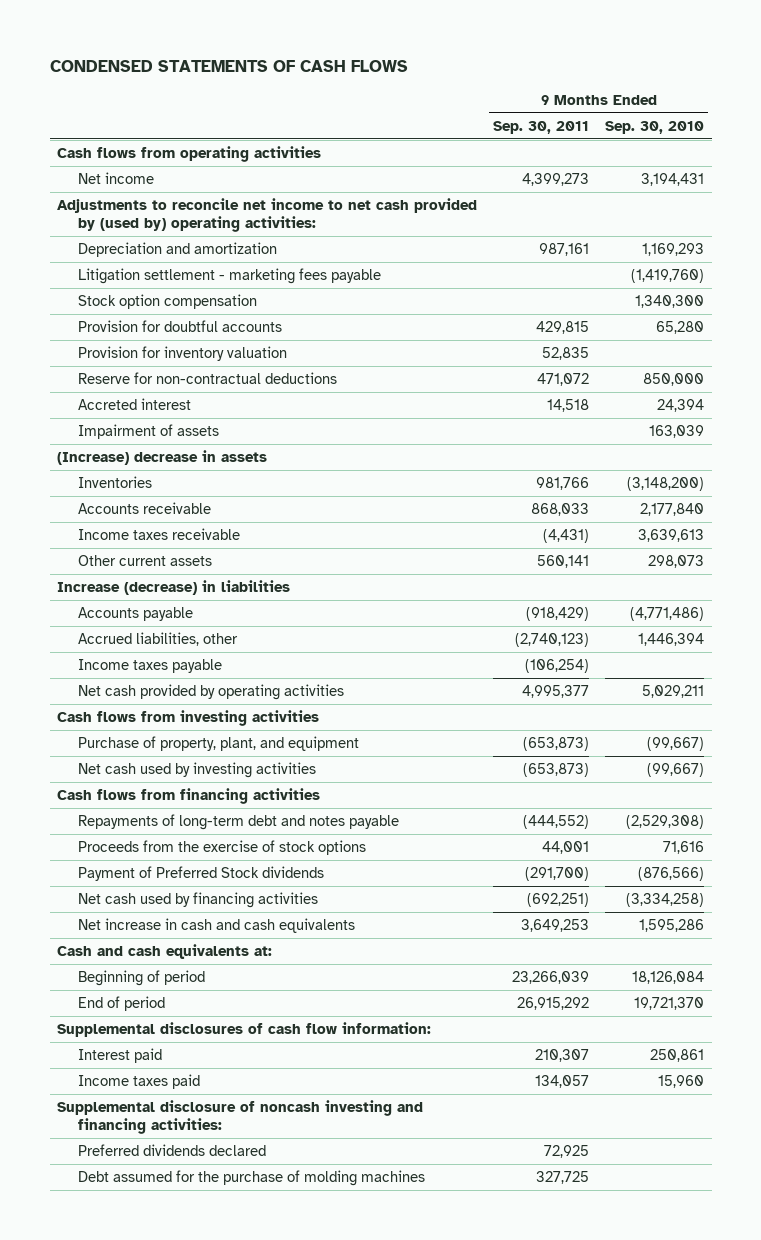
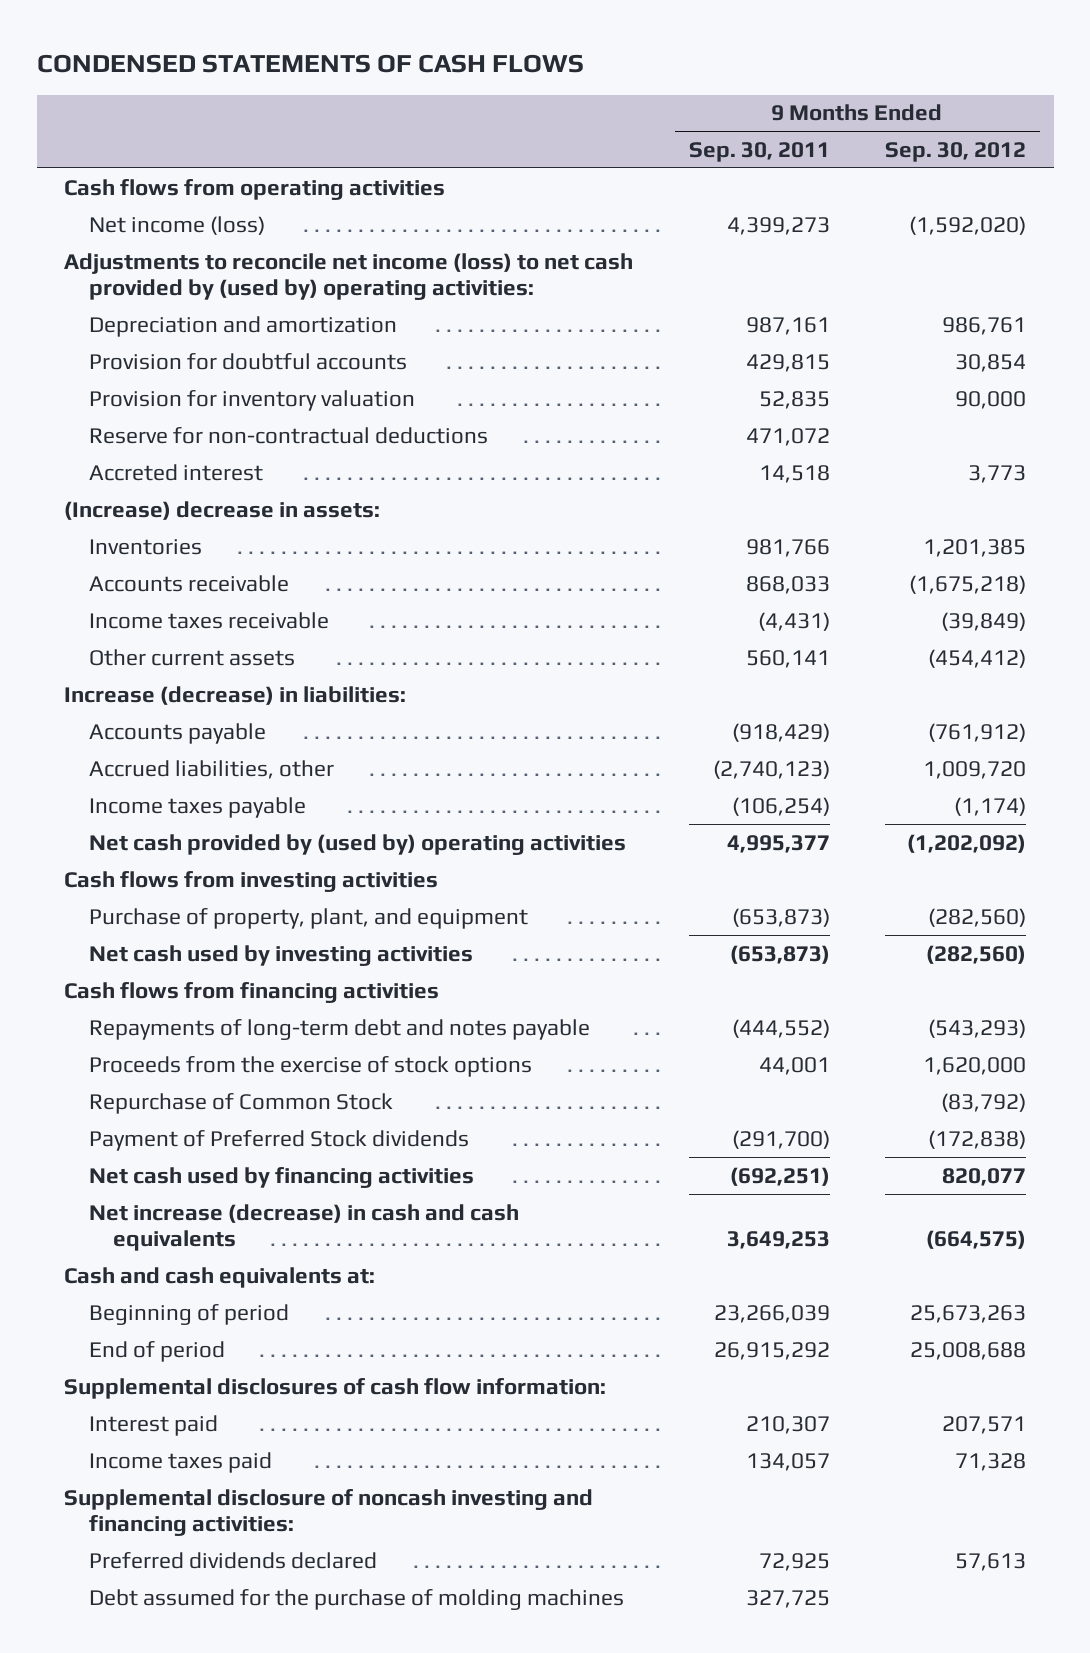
- | 9 Months Ended Sep. 30, 2011 | 9 Months Ended Sep. 30, 2010
+ | 9 Months Ended Sep. 30, 2011 | 9 Months Ended Sep. 30, 2012
- Net income | 4,399,273 | 3,194,431
- Adjustments to reconcile net income to net cash provided by (used by) operating activities:
+ Net income (loss) | 4,399,273 | (1,592,020)
+ Adjustments to reconcile net income (loss) to net cash provided by (used by) operating activities:
- Litigation settlement - marketing fees payable | | (1,419,760)
- Stock option compensation | | 1,340,300
- Impairment of assets | | 163,039
- (Increase) decrease in assets
+ (Increase) decrease in assets:
- Increase (decrease) in liabilities
+ Increase (decrease) in liabilities:
- Net cash provided by operating activities | 4,995,377 | 5,029,211
+ Net cash provided by (used by) operating activities | 4,995,377 | (1,202,092)
+ Repurchase of Common Stock | | (83,792)
- Net increase in cash and cash equivalents | 3,649,253 | 1,595,286
+ Net increase (decrease) in cash and cash equivalents | 3,649,253 | (664,575)

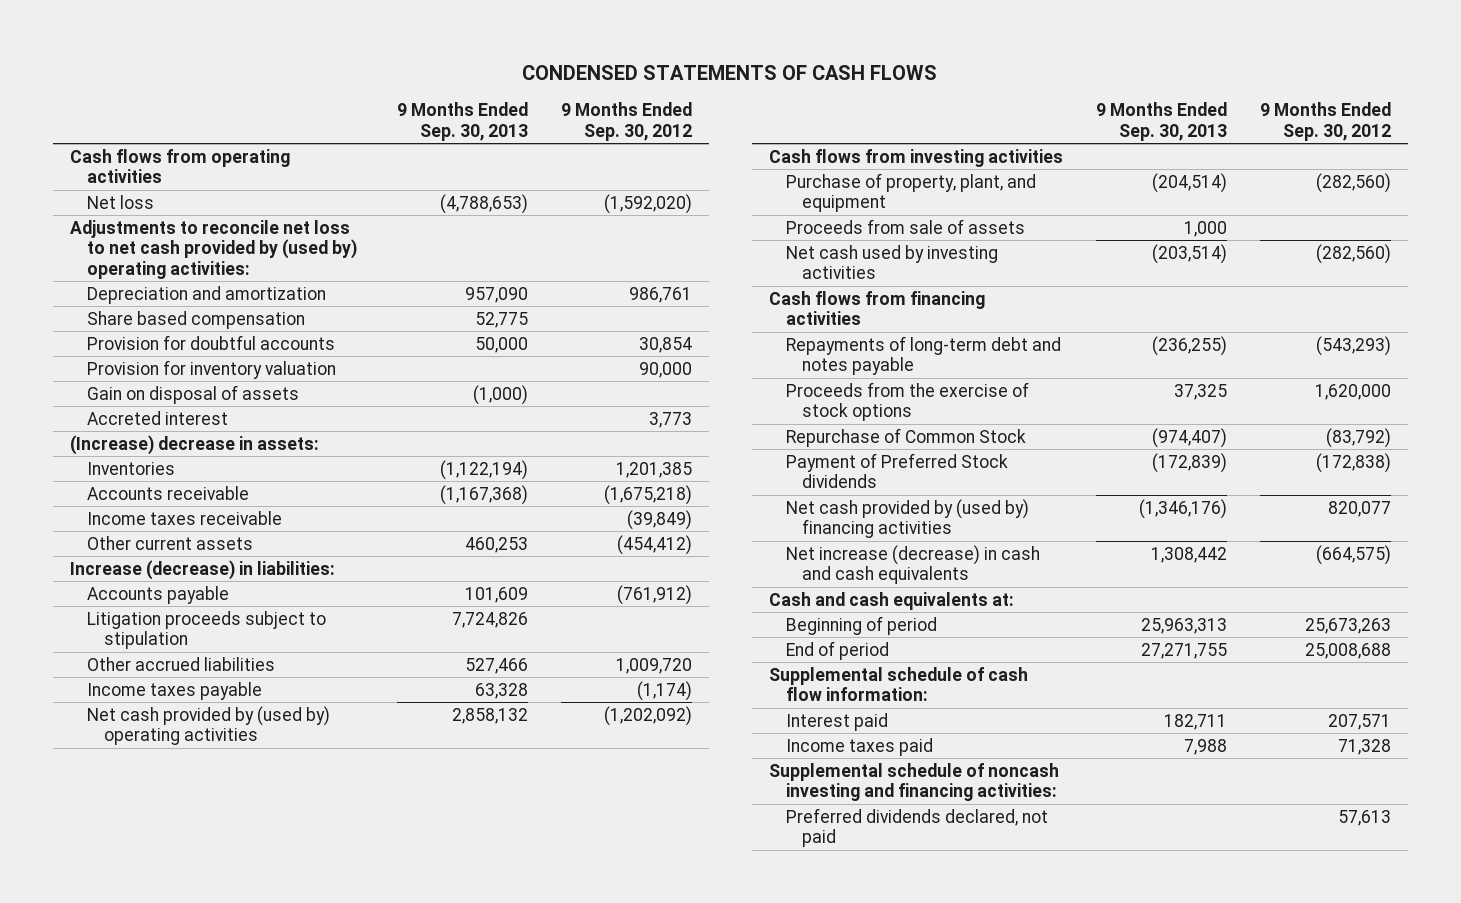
- | 9 Months Ended Sep. 30, 2011 | 9 Months Ended Sep. 30, 2012
+ | 9 Months Ended Sep. 30, 2013 | 9 Months Ended Sep. 30, 2012
- Net income (loss) | 4,399,273 | (1,592,020)
- Adjustments to reconcile net income (loss) to net cash provided by (used by) operating activities:
+ Net loss | (4,788,653) | (1,592,020)
+ Adjustments to reconcile net loss to net cash provided by (used by) operating activities:
+ Share based compensation | 52,775 |
- Reserve for non-contractual deductions | 471,072 |
+ Gain on disposal of assets | (1,000) |
- Accrued liabilities, other | (2,740,123) | 1,009,720
+ Litigation proceeds subject to stipulation | 7,724,826 |
+ Other accrued liabilities | 527,466 | 1,009,720
+ Proceeds from sale of assets | 1,000 |
- Net cash used by financing activities | (692,251) | 820,077
+ Net cash provided by (used by) financing activities | (1,346,176) | 820,077
- Supplemental disclosures of cash flow information:
+ Supplemental schedule of cash flow information:
- Supplemental disclosure of noncash investing and financing activities:
- Preferred dividends declared | 72,925 | 57,613
- Debt assumed for the purchase of molding machines | 327,725 |
+ Supplemental schedule of noncash investing and financing activities:
+ Preferred dividends declared, not paid | | 57,613

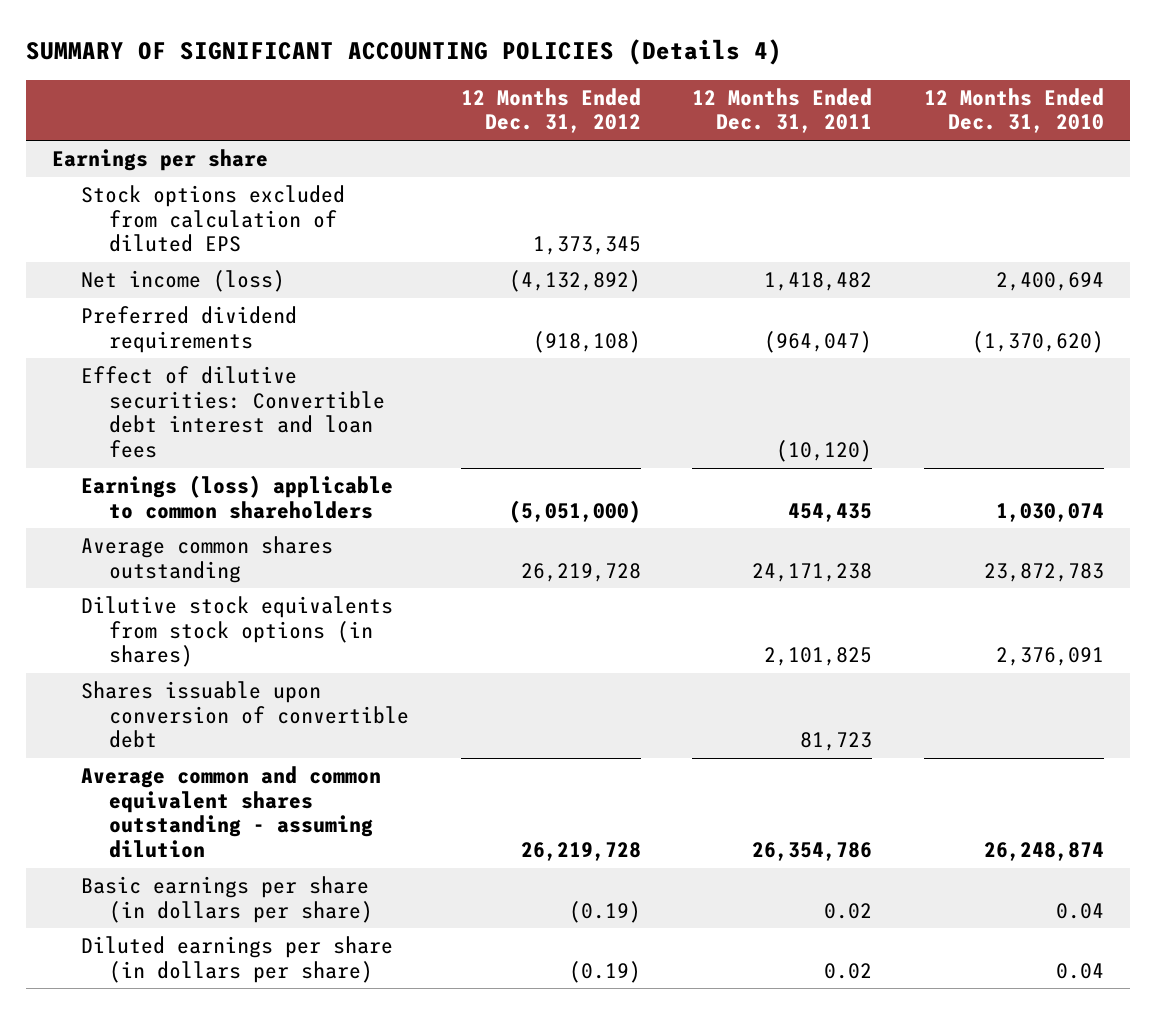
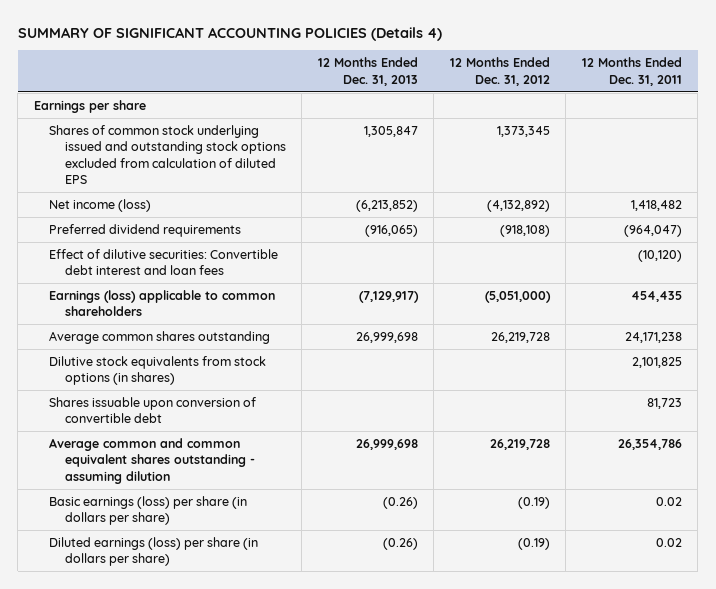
- | 12 Months Ended Dec. 31, 2012 | 12 Months Ended Dec. 31, 2011 | 12 Months Ended Dec. 31, 2010
+ | 12 Months Ended Dec. 31, 2013 | 12 Months Ended Dec. 31, 2012 | 12 Months Ended Dec. 31, 2011
- Stock options excluded from calculation of diluted EPS | 1,373,345 | |
+ Shares of common stock underlying issued and outstanding stock options excluded from calculation of diluted EPS | 1,305,847 | 1,373,345 |
- Basic earnings per share (in dollars per share) | (0.19) | 0.02 | 0.04
- Diluted earnings per share (in dollars per share) | (0.19) | 0.02 | 0.04
+ Basic earnings (loss) per share (in dollars per share) | (0.26) | (0.19) | 0.02
+ Diluted earnings (loss) per share (in dollars per share) | (0.26) | (0.19) | 0.02

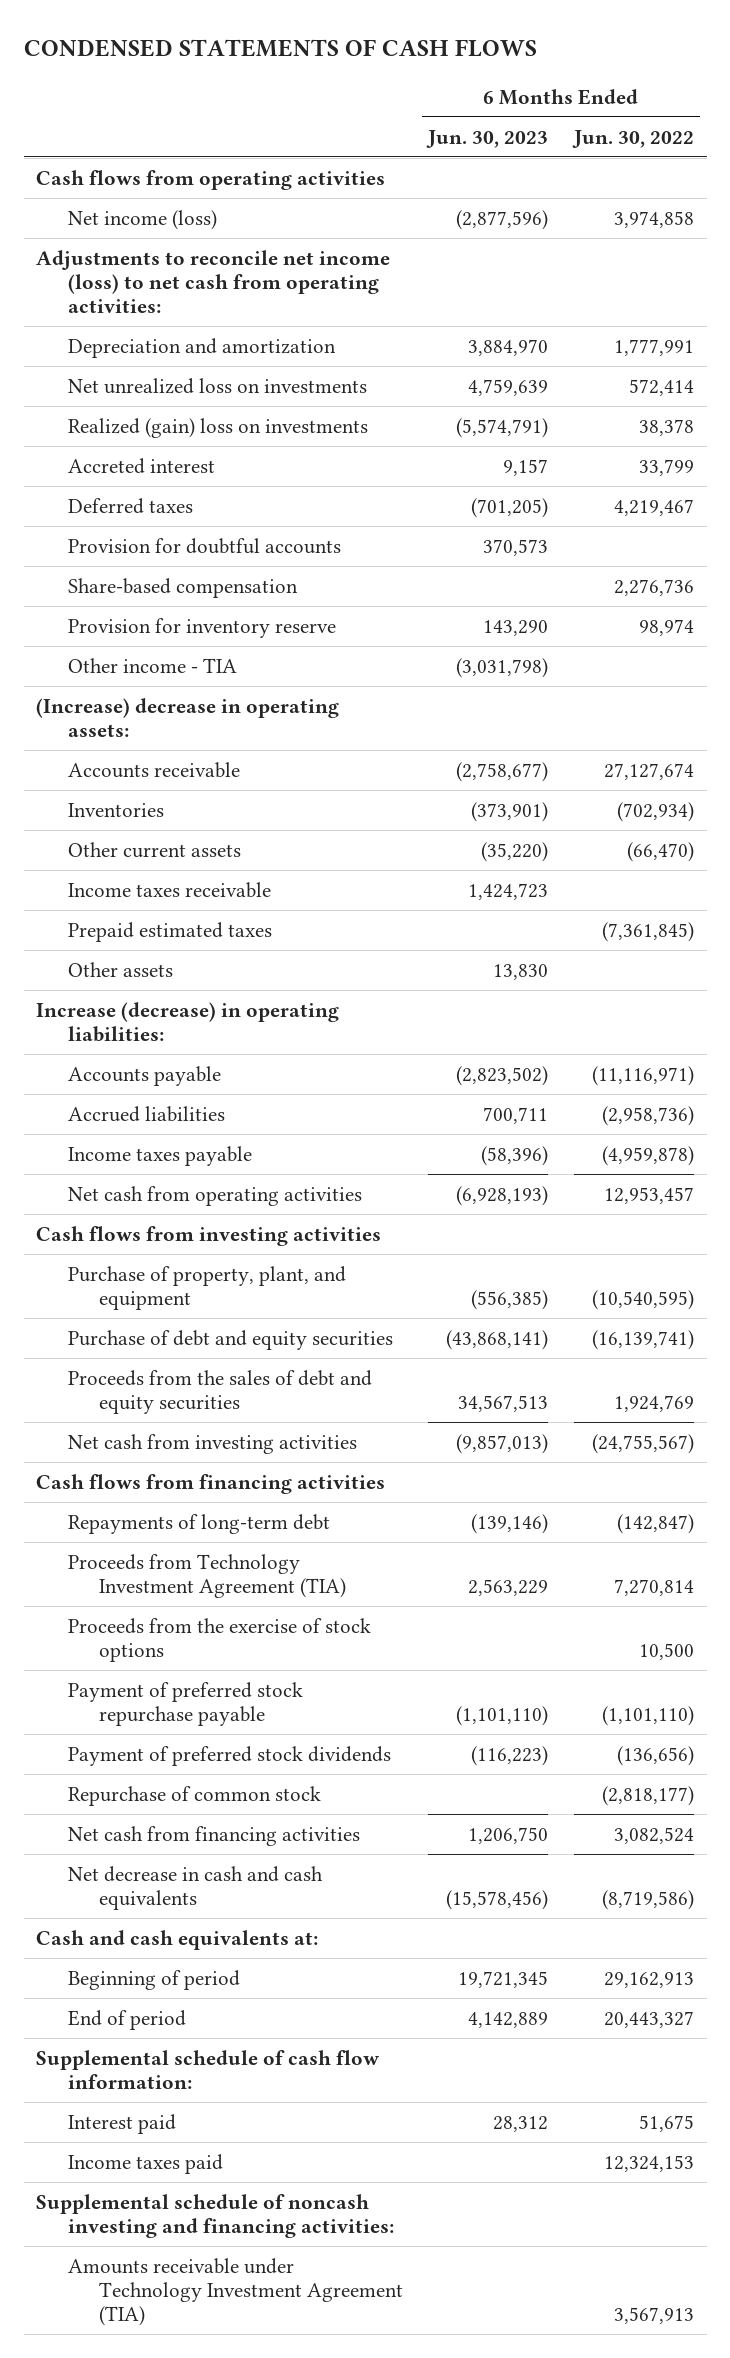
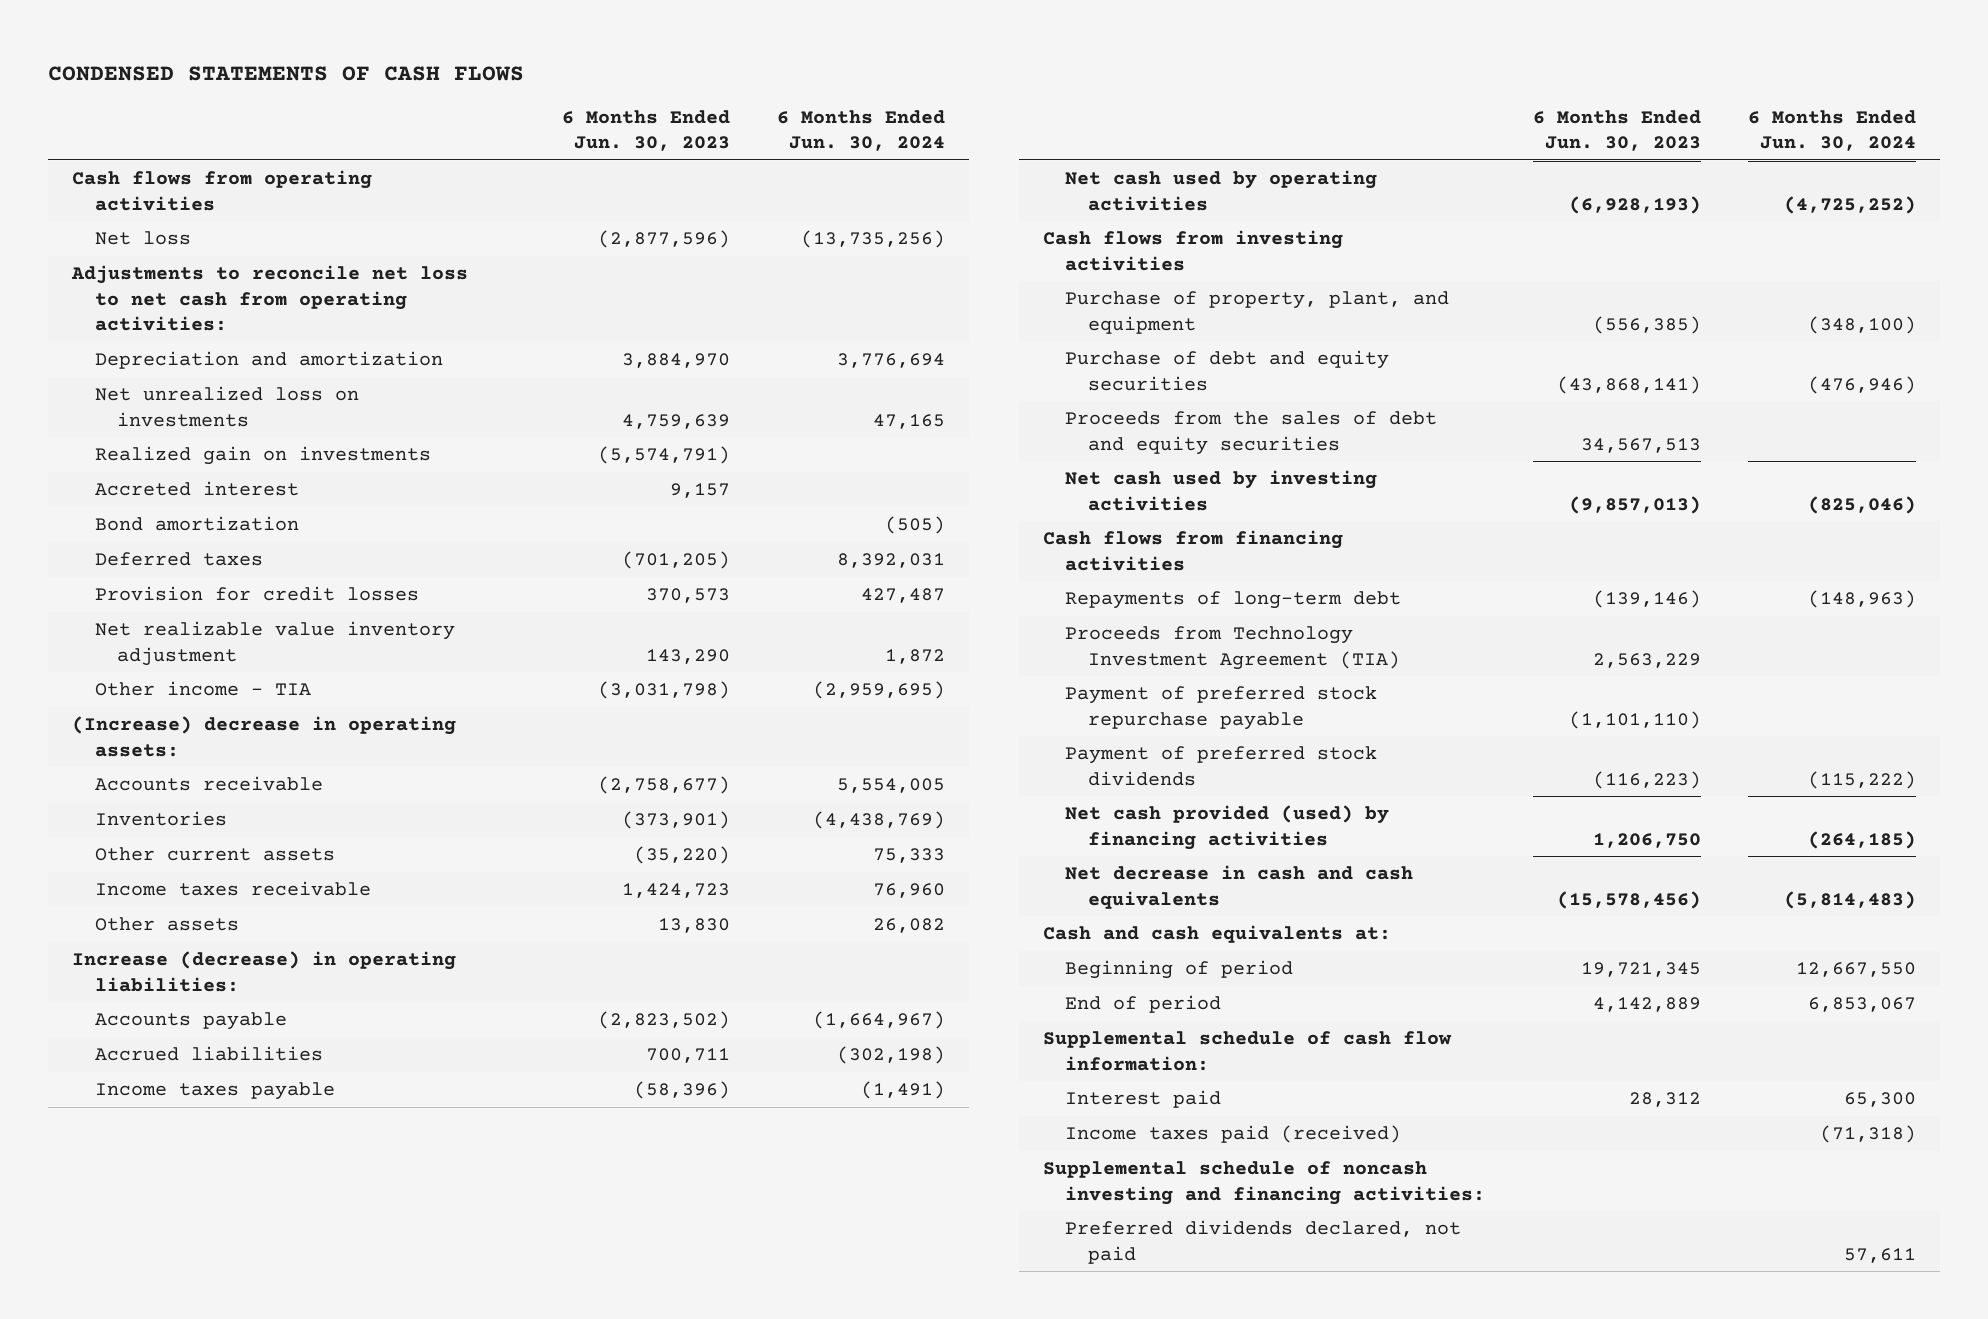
- | 6 Months Ended Jun. 30, 2023 | 6 Months Ended Jun. 30, 2022
+ | 6 Months Ended Jun. 30, 2023 | 6 Months Ended Jun. 30, 2024
- Net income (loss) | (2,877,596) | 3,974,858
- Adjustments to reconcile net income (loss) to net cash from operating activities:
+ Net loss | (2,877,596) | (13,735,256)
+ Adjustments to reconcile net loss to net cash from operating activities:
- Realized (gain) loss on investments | (5,574,791) | 38,378
+ Realized gain on investments | (5,574,791) |
+ Bond amortization | | (505)
- Provision for doubtful accounts | 370,573 |
- Share-based compensation | | 2,276,736
- Provision for inventory reserve | 143,290 | 98,974
+ Provision for credit losses | 370,573 | 427,487
+ Net realizable value inventory adjustment | 143,290 | 1,872
- Prepaid estimated taxes | | (7,361,845)
- Net cash from operating activities | (6,928,193) | 12,953,457
+ Net cash used by operating activities | (6,928,193) | (4,725,252)
- Net cash from investing activities | (9,857,013) | (24,755,567)
+ Net cash used by investing activities | (9,857,013) | (825,046)
- Proceeds from the exercise of stock options | | 10,500
- Repurchase of common stock | | (2,818,177)
- Net cash from financing activities | 1,206,750 | 3,082,524
+ Net cash provided (used) by financing activities | 1,206,750 | (264,185)
- Income taxes paid | | 12,324,153
+ Income taxes paid (received) | | (71,318)
- Amounts receivable under Technology Investment Agreement (TIA) | | 3,567,913
+ Preferred dividends declared, not paid | | 57,611

